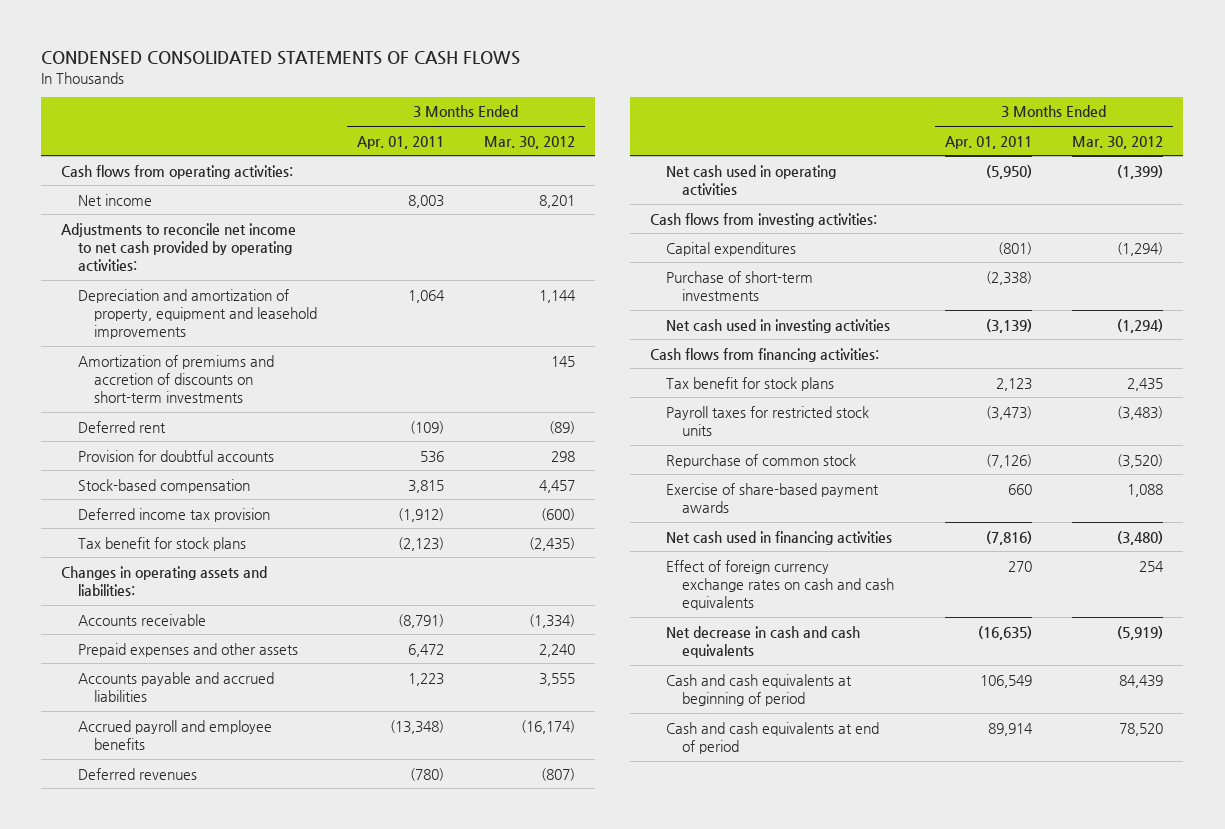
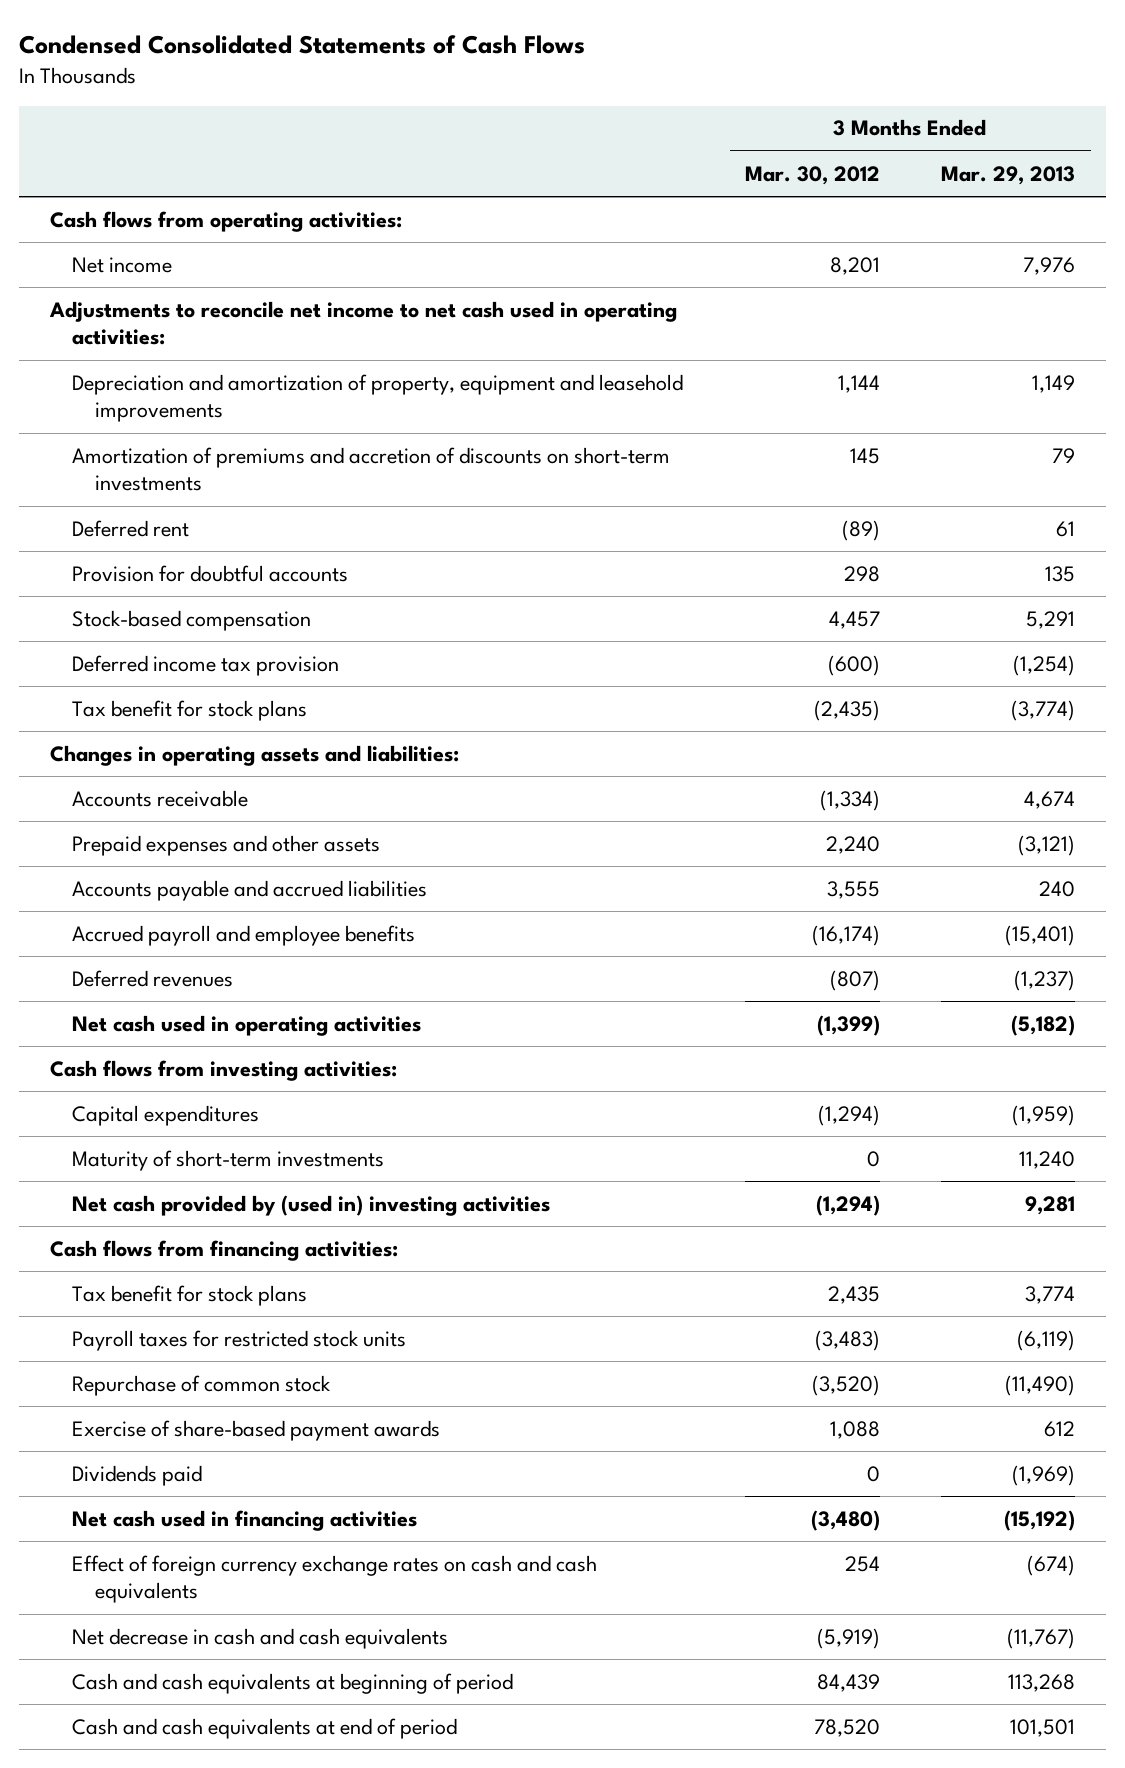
- CONDENSED CONSOLIDATED STATEMENTS OF CASH FLOWS
+ Condensed Consolidated Statements of Cash Flows
- | 3 Months Ended Apr. 01, 2011 | 3 Months Ended Mar. 30, 2012
+ | 3 Months Ended Mar. 30, 2012 | 3 Months Ended Mar. 29, 2013
- Adjustments to reconcile net income to net cash provided by operating activities:
+ Adjustments to reconcile net income to net cash used in operating activities:
- Purchase of short-term investments | (2,338) |
- Net cash used in investing activities | (3,139) | (1,294)
+ Maturity of short-term investments | 0 | 11,240
+ Net cash provided by (used in) investing activities | (1,294) | 9,281
+ Dividends paid | 0 | (1,969)

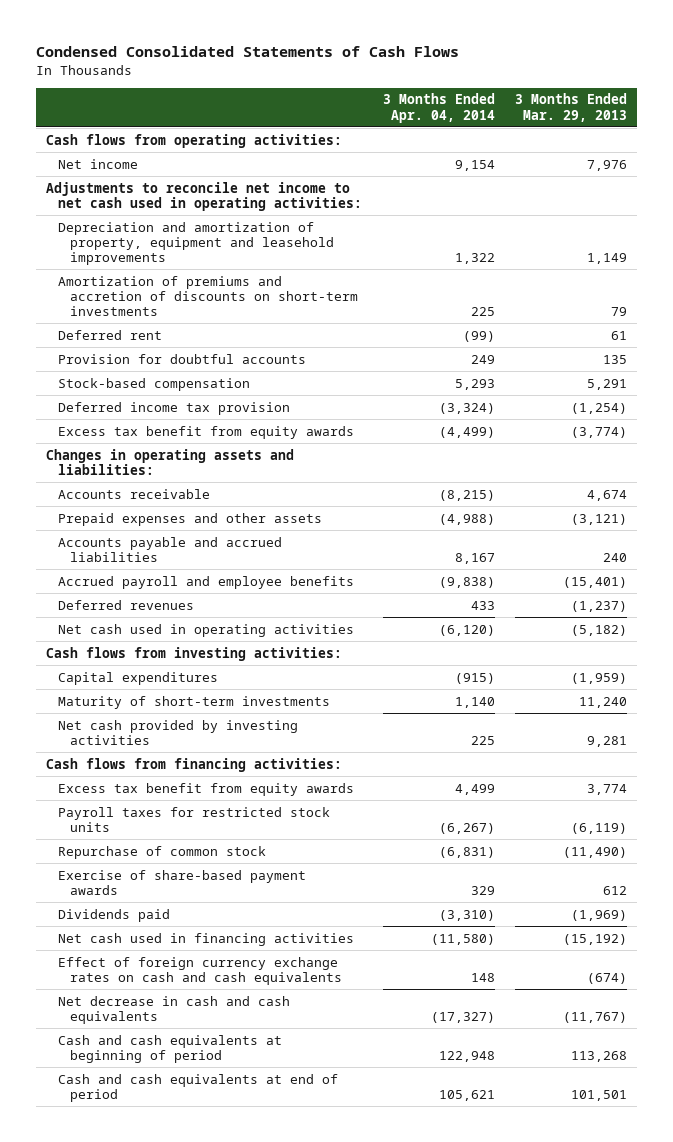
- | 3 Months Ended Mar. 30, 2012 | 3 Months Ended Mar. 29, 2013
+ | 3 Months Ended Apr. 04, 2014 | 3 Months Ended Mar. 29, 2013
- Tax benefit for stock plans | (2,435) | (3,774)
+ Excess tax benefit from equity awards | (4,499) | (3,774)
- Net cash provided by (used in) investing activities | (1,294) | 9,281
+ Net cash provided by investing activities | 225 | 9,281
- Tax benefit for stock plans | 2,435 | 3,774
+ Excess tax benefit from equity awards | 4,499 | 3,774

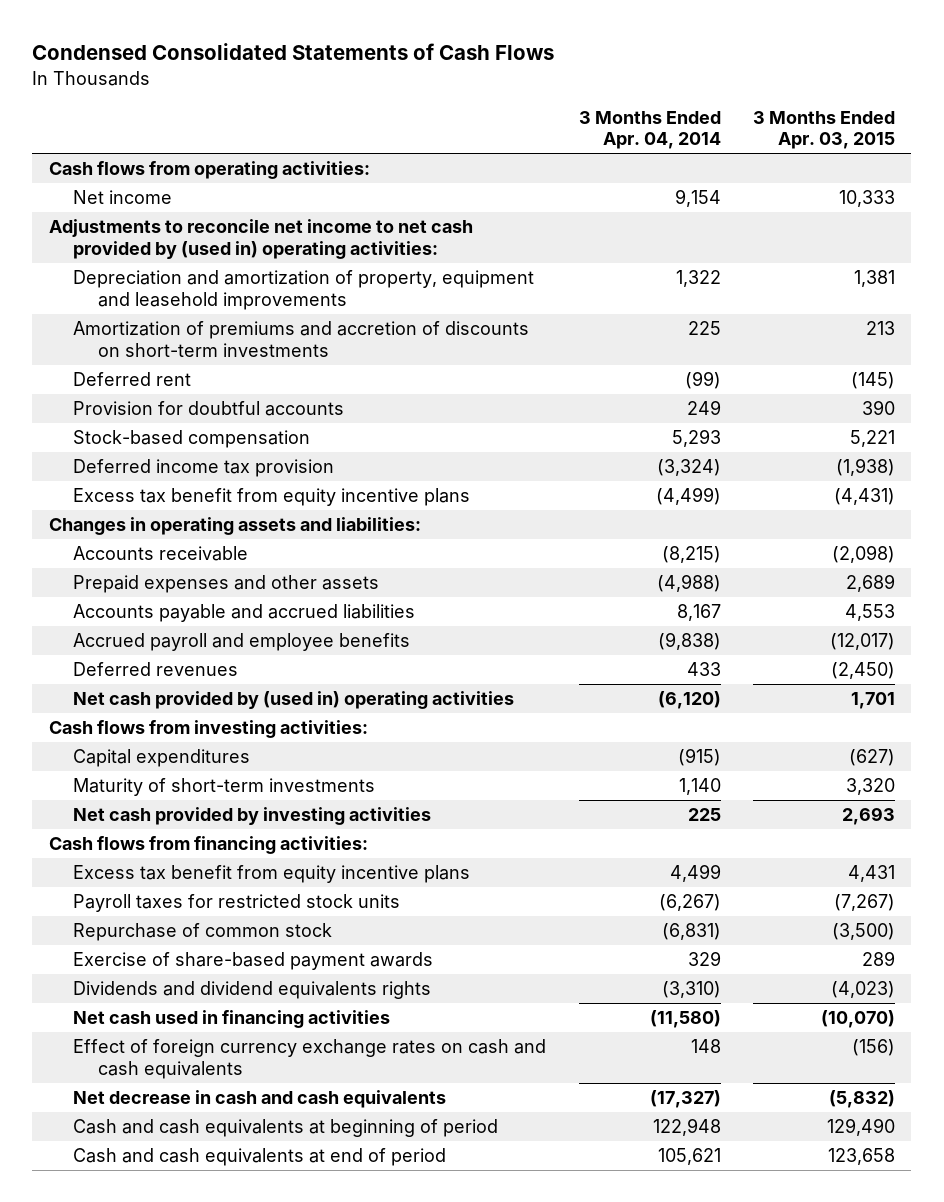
- | 3 Months Ended Apr. 04, 2014 | 3 Months Ended Mar. 29, 2013
+ | 3 Months Ended Apr. 04, 2014 | 3 Months Ended Apr. 03, 2015
- Adjustments to reconcile net income to net cash used in operating activities:
+ Adjustments to reconcile net income to net cash provided by (used in) operating activities:
- Excess tax benefit from equity awards | (4,499) | (3,774)
+ Excess tax benefit from equity incentive plans | (4,499) | (4,431)
- Net cash used in operating activities | (6,120) | (5,182)
+ Net cash provided by (used in) operating activities | (6,120) | 1,701
- Excess tax benefit from equity awards | 4,499 | 3,774
+ Excess tax benefit from equity incentive plans | 4,499 | 4,431
- Dividends paid | (3,310) | (1,969)
+ Dividends and dividend equivalents rights | (3,310) | (4,023)

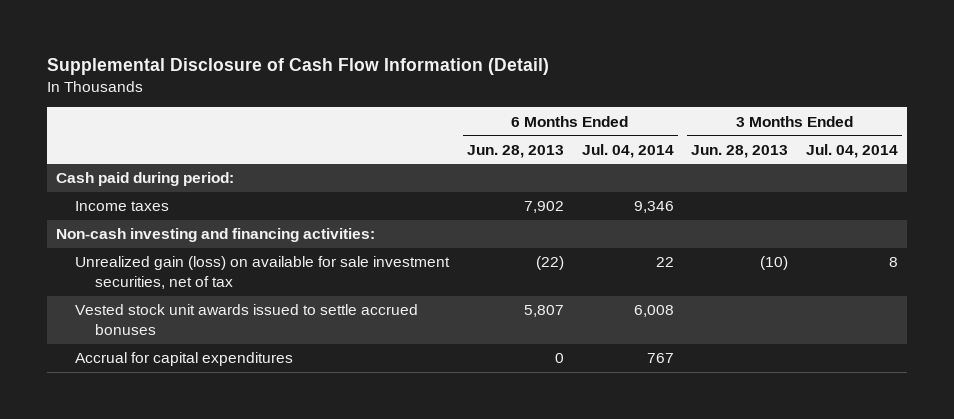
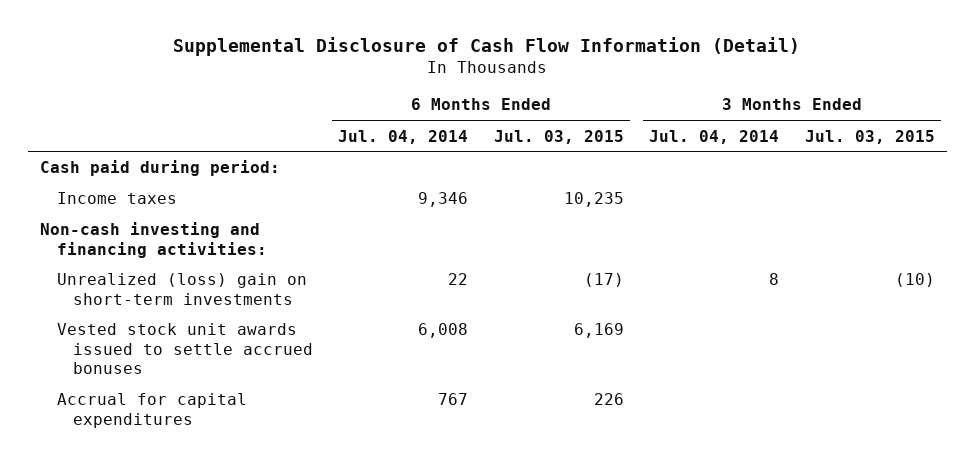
- | 6 Months Ended Jun. 28, 2013 | 6 Months Ended Jul. 04, 2014 | 3 Months Ended Jun. 28, 2013 | 3 Months Ended Jul. 04, 2014
+ | 6 Months Ended Jul. 04, 2014 | 6 Months Ended Jul. 03, 2015 | 3 Months Ended Jul. 04, 2014 | 3 Months Ended Jul. 03, 2015
- Unrealized gain (loss) on available for sale investment securities, net of tax | (22) | 22 | (10) | 8
+ Unrealized (loss) gain on short-term investments | 22 | (17) | 8 | (10)

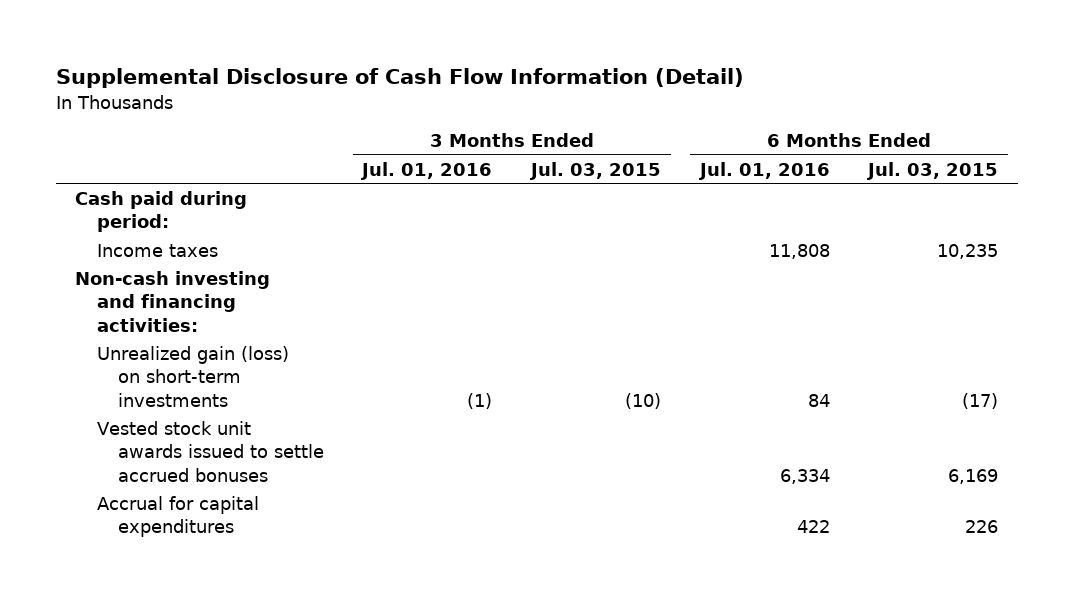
- | 6 Months Ended Jul. 04, 2014 | 6 Months Ended Jul. 03, 2015 | 3 Months Ended Jul. 04, 2014 | 3 Months Ended Jul. 03, 2015
+ | 3 Months Ended Jul. 01, 2016 | 3 Months Ended Jul. 03, 2015 | 6 Months Ended Jul. 01, 2016 | 6 Months Ended Jul. 03, 2015
- Unrealized (loss) gain on short-term investments | 22 | (17) | 8 | (10)
+ Unrealized gain (loss) on short-term investments | (1) | (10) | 84 | (17)

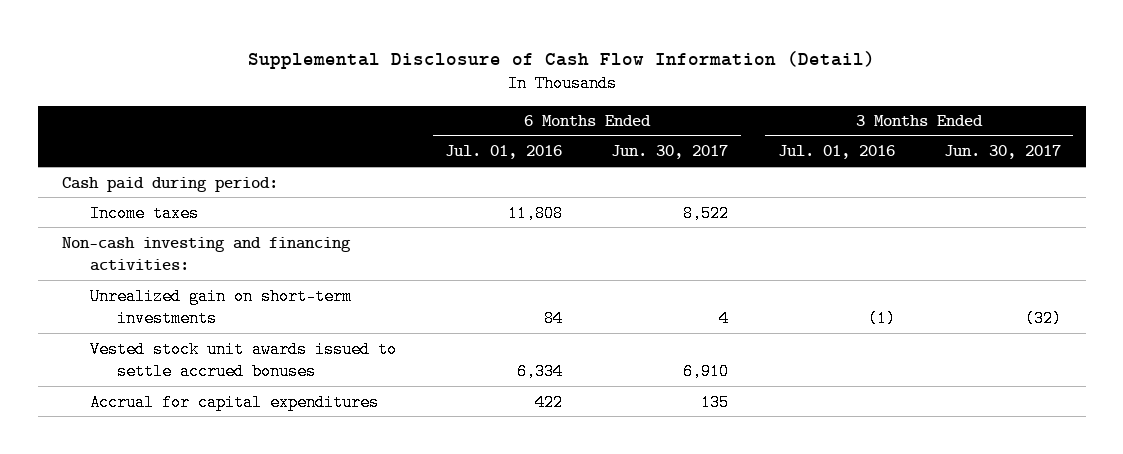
- | 3 Months Ended Jul. 01, 2016 | 3 Months Ended Jul. 03, 2015 | 6 Months Ended Jul. 01, 2016 | 6 Months Ended Jul. 03, 2015
+ | 6 Months Ended Jul. 01, 2016 | 6 Months Ended Jun. 30, 2017 | 3 Months Ended Jul. 01, 2016 | 3 Months Ended Jun. 30, 2017
- Unrealized gain (loss) on short-term investments | (1) | (10) | 84 | (17)
+ Unrealized gain on short-term investments | 84 | 4 | (1) | (32)

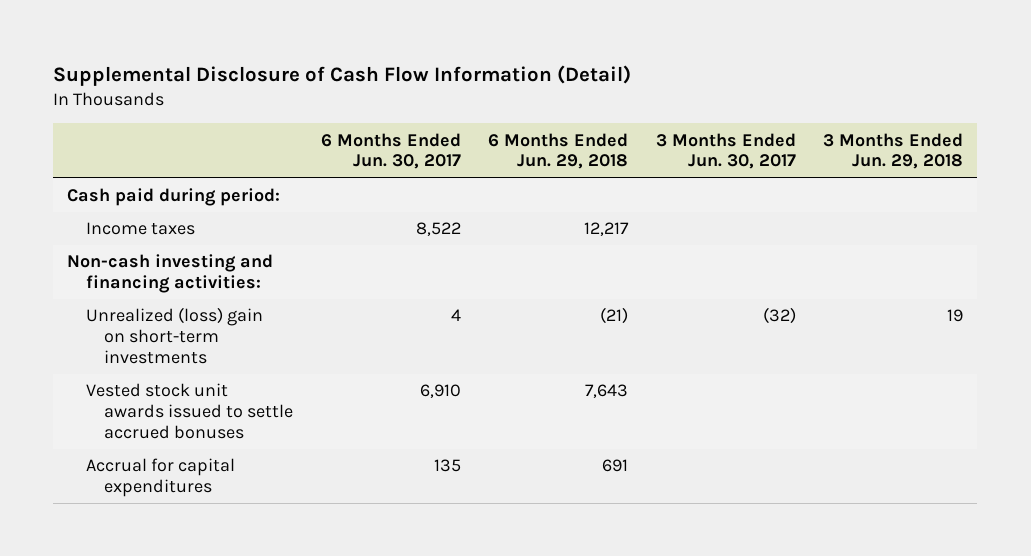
- | 6 Months Ended Jul. 01, 2016 | 6 Months Ended Jun. 30, 2017 | 3 Months Ended Jul. 01, 2016 | 3 Months Ended Jun. 30, 2017
+ | 6 Months Ended Jun. 30, 2017 | 6 Months Ended Jun. 29, 2018 | 3 Months Ended Jun. 30, 2017 | 3 Months Ended Jun. 29, 2018
- Unrealized gain on short-term investments | 84 | 4 | (1) | (32)
+ Unrealized (loss) gain on short-term investments | 4 | (21) | (32) | 19

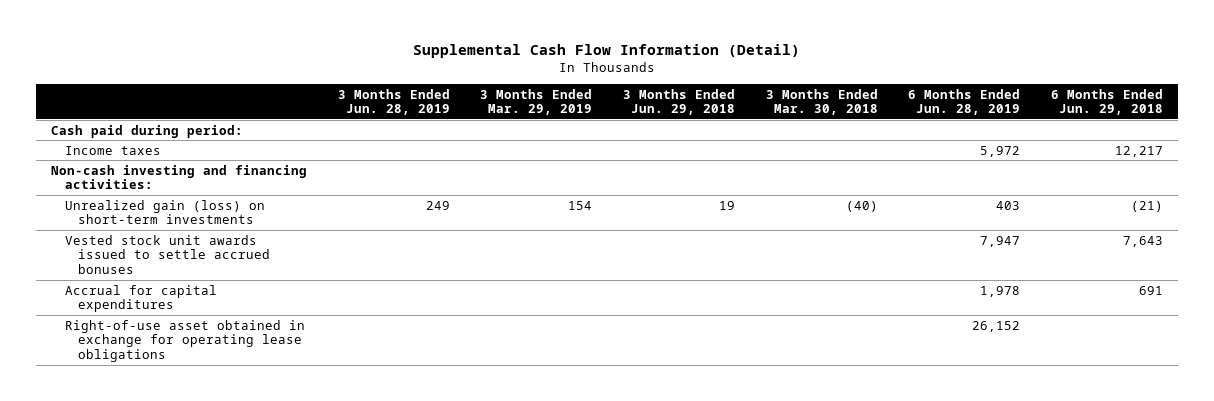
- Supplemental Disclosure of Cash Flow Information (Detail)
+ Supplemental Cash Flow Information (Detail)
- | 6 Months Ended Jun. 30, 2017 | 6 Months Ended Jun. 29, 2018 | 3 Months Ended Jun. 30, 2017 | 3 Months Ended Jun. 29, 2018
+ | 3 Months Ended Jun. 28, 2019 | 3 Months Ended Mar. 29, 2019 | 3 Months Ended Jun. 29, 2018 | 3 Months Ended Mar. 30, 2018 | 6 Months Ended Jun. 28, 2019 | 6 Months Ended Jun. 29, 2018
- Unrealized (loss) gain on short-term investments | 4 | (21) | (32) | 19
+ Unrealized gain (loss) on short-term investments | 249 | 154 | 19 | (40) | 403 | (21)
+ Right-of-use asset obtained in exchange for operating lease obligations | | | | | 26,152 |

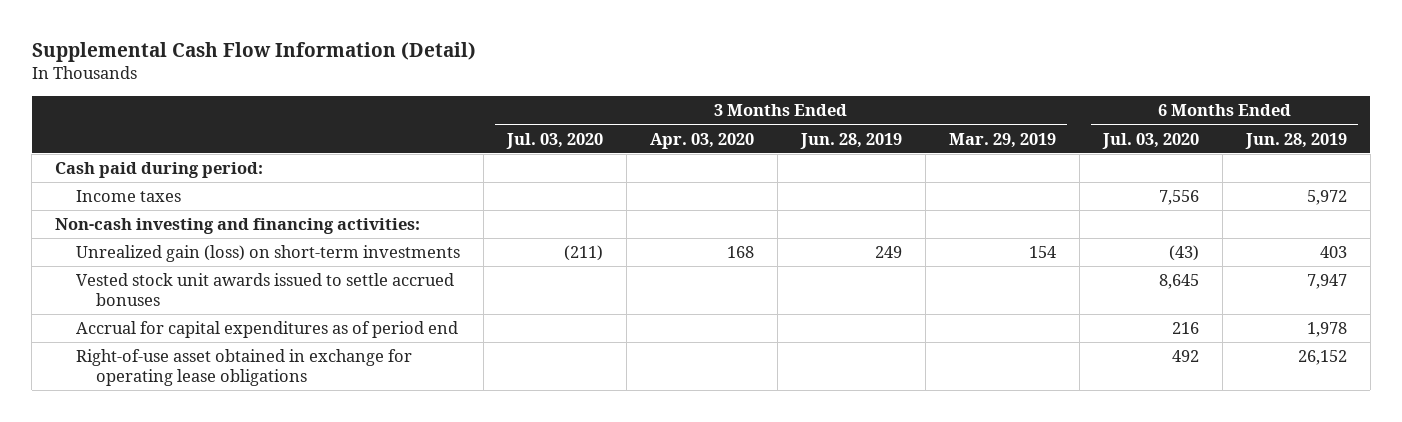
- | 3 Months Ended Jun. 28, 2019 | 3 Months Ended Mar. 29, 2019 | 3 Months Ended Jun. 29, 2018 | 3 Months Ended Mar. 30, 2018 | 6 Months Ended Jun. 28, 2019 | 6 Months Ended Jun. 29, 2018
+ | 3 Months Ended Jul. 03, 2020 | 3 Months Ended Apr. 03, 2020 | 3 Months Ended Jun. 28, 2019 | 3 Months Ended Mar. 29, 2019 | 6 Months Ended Jul. 03, 2020 | 6 Months Ended Jun. 28, 2019
- Accrual for capital expenditures | | | | | 1,978 | 691
+ Accrual for capital expenditures as of period end | | | | | 216 | 1,978

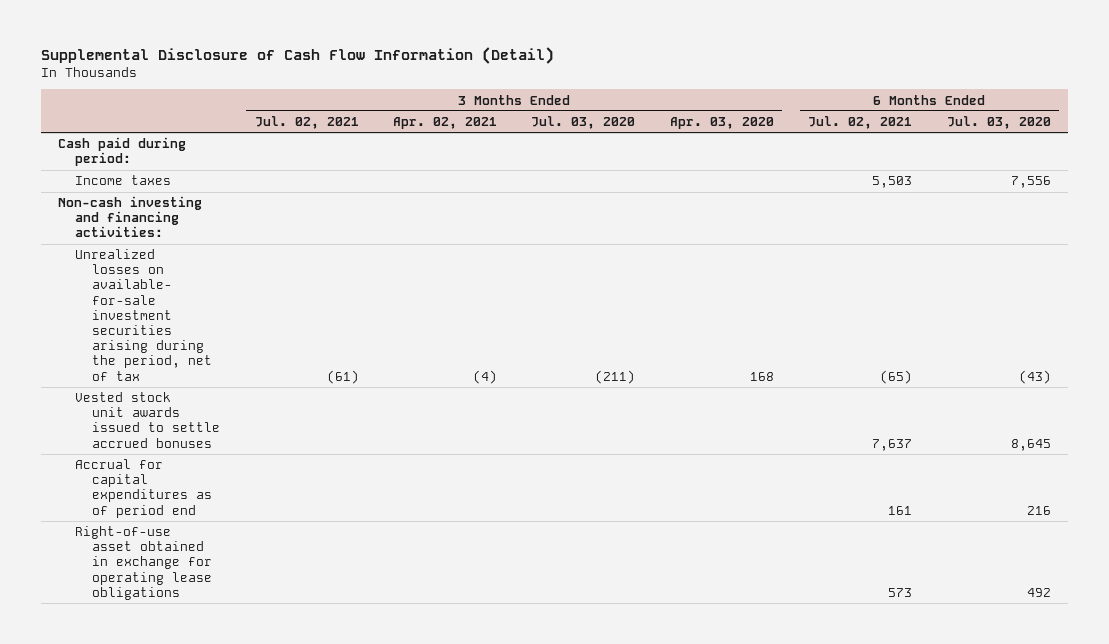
- Supplemental Cash Flow Information (Detail)
+ Supplemental Disclosure of Cash Flow Information (Detail)
- | 3 Months Ended Jul. 03, 2020 | 3 Months Ended Apr. 03, 2020 | 3 Months Ended Jun. 28, 2019 | 3 Months Ended Mar. 29, 2019 | 6 Months Ended Jul. 03, 2020 | 6 Months Ended Jun. 28, 2019
+ | 3 Months Ended Jul. 02, 2021 | 3 Months Ended Apr. 02, 2021 | 3 Months Ended Jul. 03, 2020 | 3 Months Ended Apr. 03, 2020 | 6 Months Ended Jul. 02, 2021 | 6 Months Ended Jul. 03, 2020
- Unrealized gain (loss) on short-term investments | (211) | 168 | 249 | 154 | (43) | 403
+ Unrealized losses on available- for-sale investment securities arising during the period, net of tax | (61) | (4) | (211) | 168 | (65) | (43)

